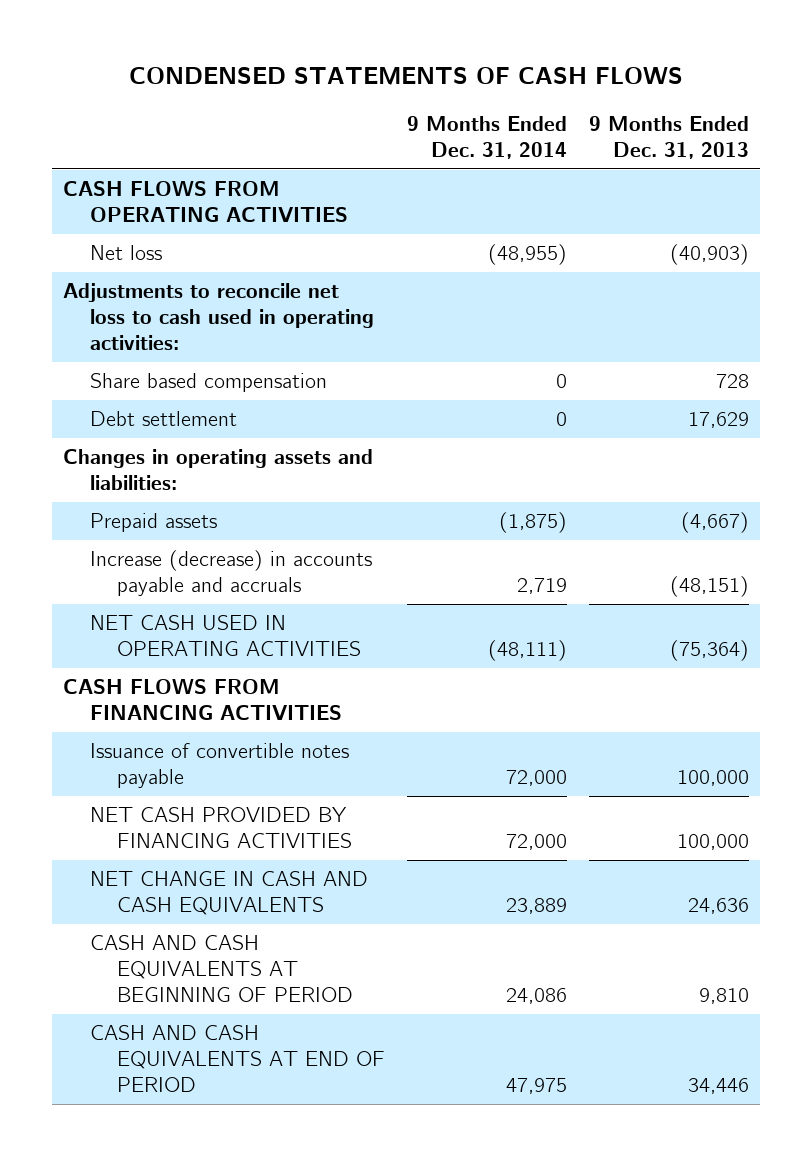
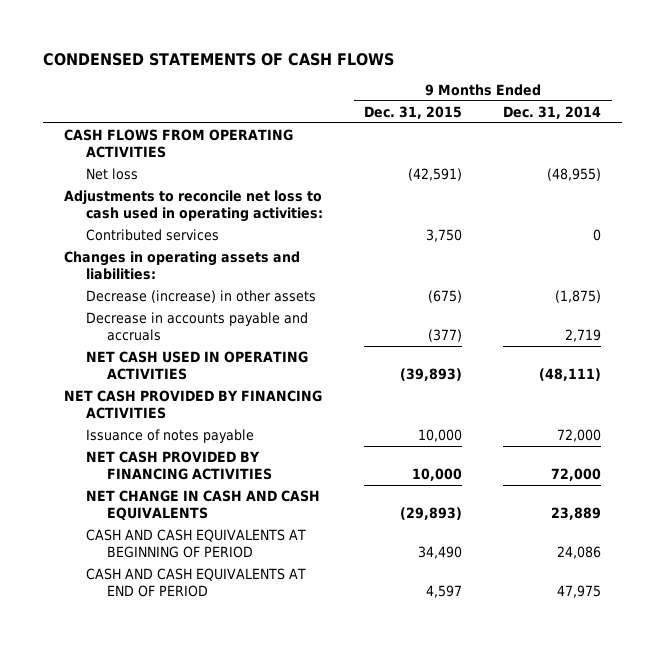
- | 9 Months Ended Dec. 31, 2014 | 9 Months Ended Dec. 31, 2013
+ | 9 Months Ended Dec. 31, 2015 | 9 Months Ended Dec. 31, 2014
- Share based compensation | 0 | 728
- Debt settlement | 0 | 17,629
+ Contributed services | 3,750 | 0
- Prepaid assets | (1,875) | (4,667)
- Increase (decrease) in accounts payable and accruals | 2,719 | (48,151)
+ Decrease (increase) in other assets | (675) | (1,875)
+ Decrease in accounts payable and accruals | (377) | 2,719
- CASH FLOWS FROM FINANCING ACTIVITIES
- Issuance of convertible notes payable | 72,000 | 100,000
+ NET CASH PROVIDED BY FINANCING ACTIVITIES
+ Issuance of notes payable | 10,000 | 72,000

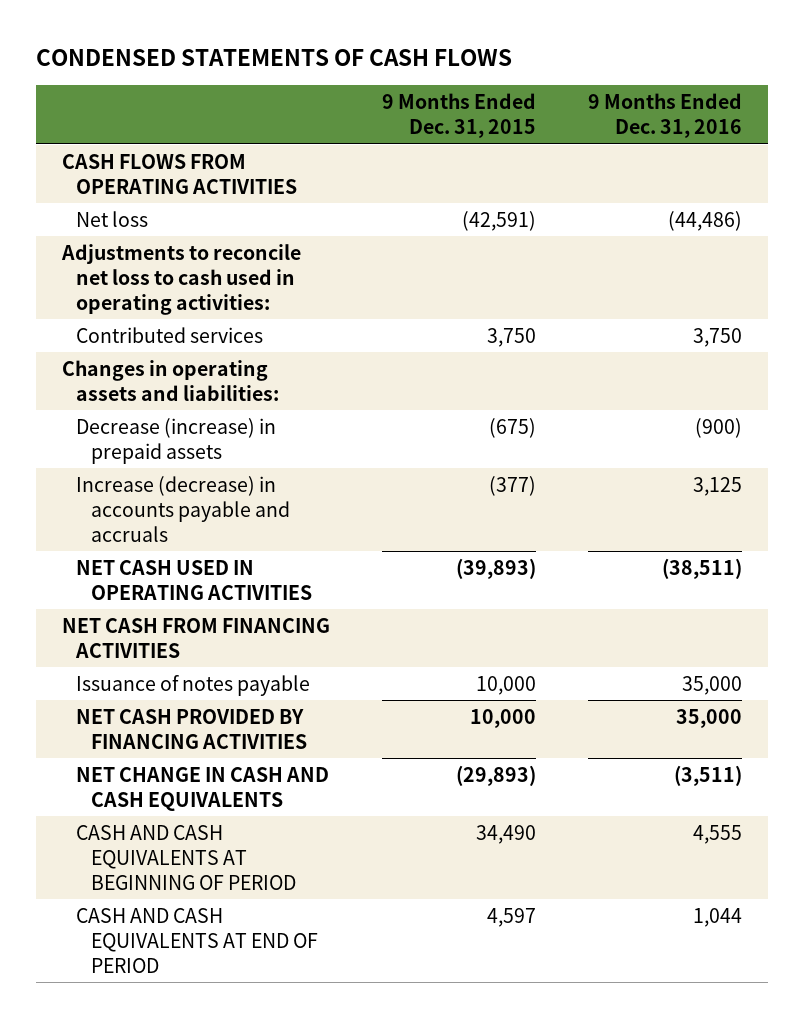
- | 9 Months Ended Dec. 31, 2015 | 9 Months Ended Dec. 31, 2014
+ | 9 Months Ended Dec. 31, 2015 | 9 Months Ended Dec. 31, 2016
- Decrease (increase) in other assets | (675) | (1,875)
- Decrease in accounts payable and accruals | (377) | 2,719
+ Decrease (increase) in prepaid assets | (675) | (900)
+ Increase (decrease) in accounts payable and accruals | (377) | 3,125
- NET CASH PROVIDED BY FINANCING ACTIVITIES
+ NET CASH FROM FINANCING ACTIVITIES

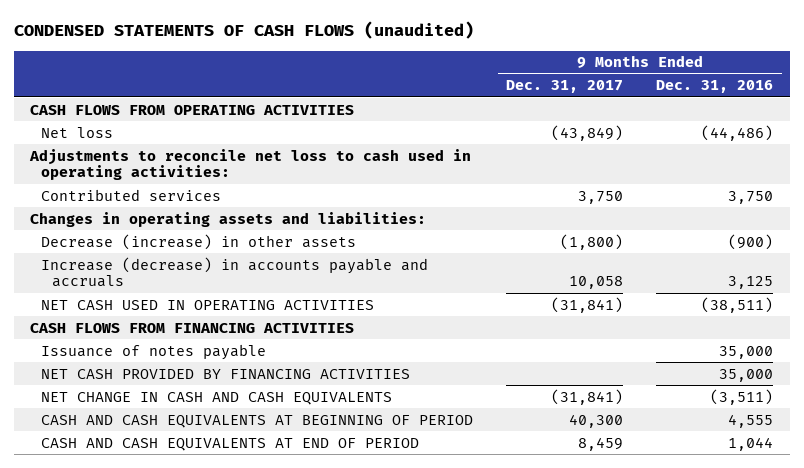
- CONDENSED STATEMENTS OF CASH FLOWS
+ CONDENSED STATEMENTS OF CASH FLOWS (unaudited)
- | 9 Months Ended Dec. 31, 2015 | 9 Months Ended Dec. 31, 2016
+ | 9 Months Ended Dec. 31, 2017 | 9 Months Ended Dec. 31, 2016
- Decrease (increase) in prepaid assets | (675) | (900)
+ Decrease (increase) in other assets | (1,800) | (900)
- NET CASH FROM FINANCING ACTIVITIES
+ CASH FLOWS FROM FINANCING ACTIVITIES

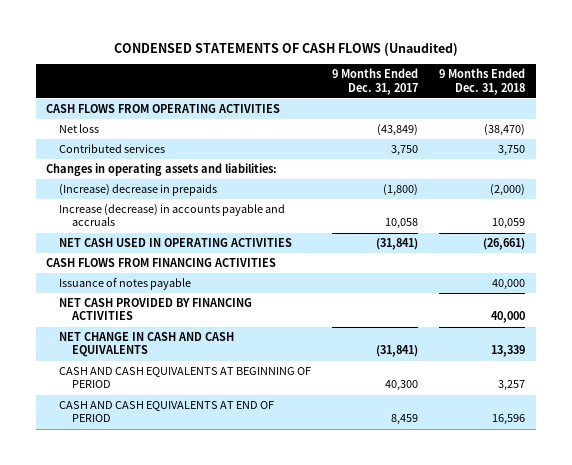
- CONDENSED STATEMENTS OF CASH FLOWS (unaudited)
+ CONDENSED STATEMENTS OF CASH FLOWS (Unaudited)
- | 9 Months Ended Dec. 31, 2017 | 9 Months Ended Dec. 31, 2016
+ | 9 Months Ended Dec. 31, 2017 | 9 Months Ended Dec. 31, 2018
- Adjustments to reconcile net loss to cash used in operating activities:
- Decrease (increase) in other assets | (1,800) | (900)
+ (Increase) decrease in prepaids | (1,800) | (2,000)

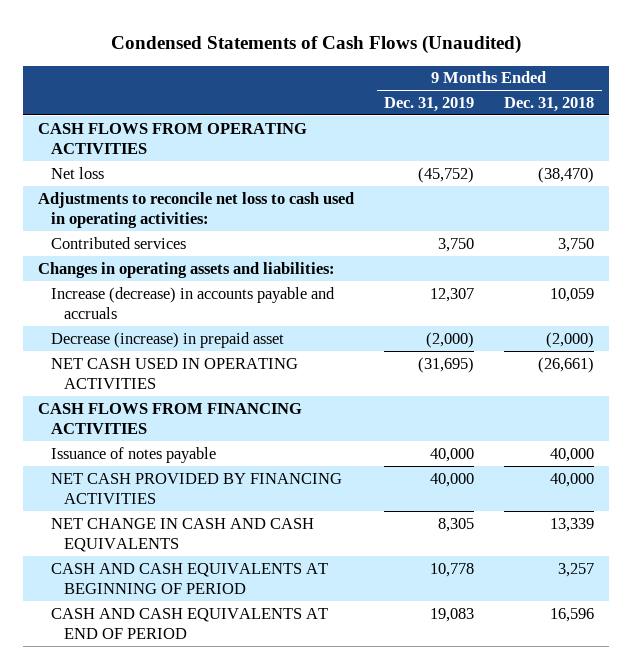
- CONDENSED STATEMENTS OF CASH FLOWS (Unaudited)
+ Condensed Statements of Cash Flows (Unaudited)
- | 9 Months Ended Dec. 31, 2017 | 9 Months Ended Dec. 31, 2018
+ | 9 Months Ended Dec. 31, 2019 | 9 Months Ended Dec. 31, 2018
+ Adjustments to reconcile net loss to cash used in operating activities:
- (Increase) decrease in prepaids | (1,800) | (2,000)
+ Decrease (increase) in prepaid asset | (2,000) | (2,000)

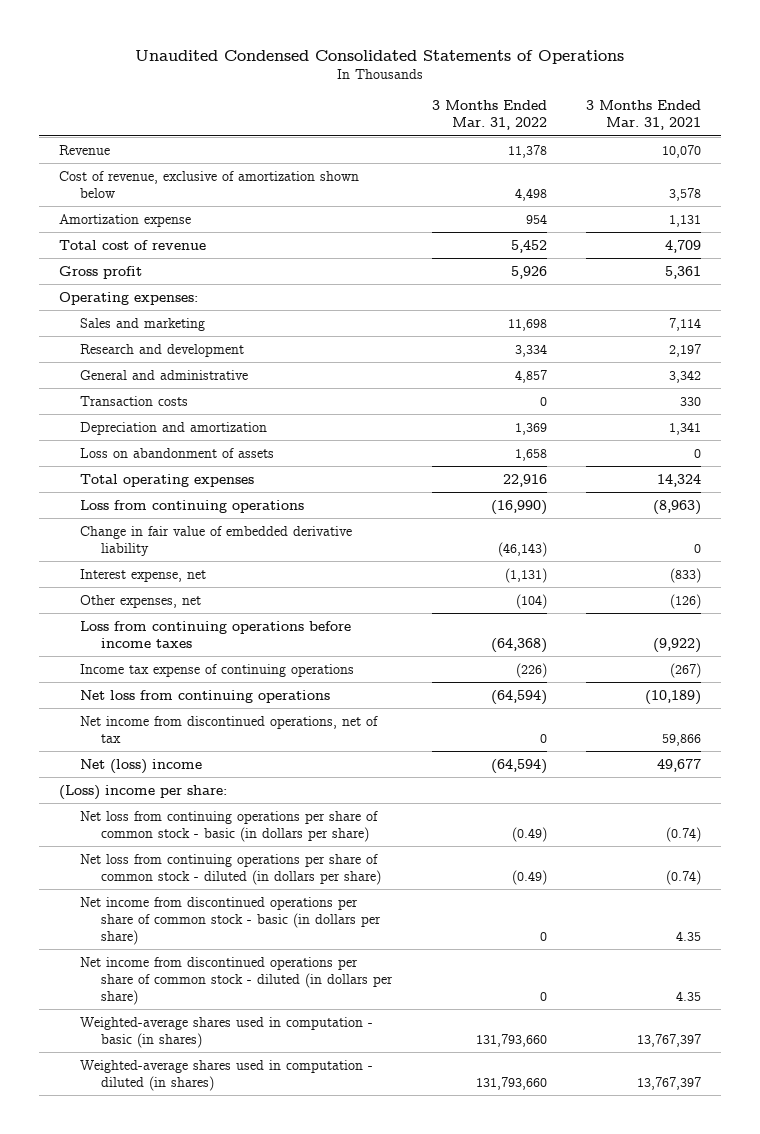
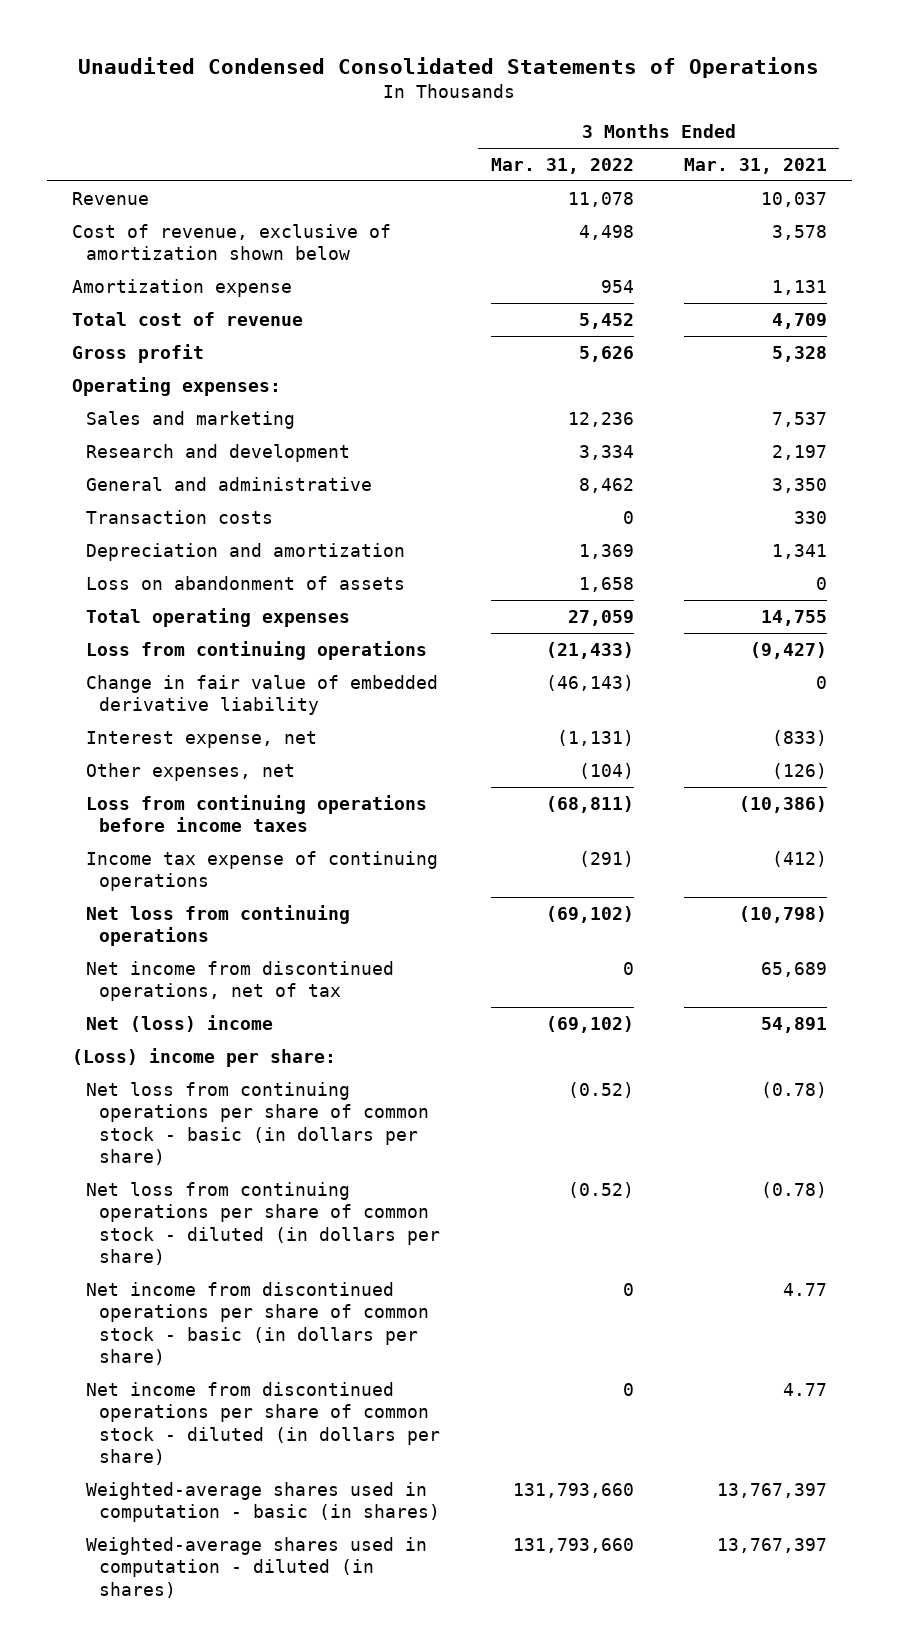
- Revenue | 11,378 | 10,070
+ Revenue | 11,078 | 10,037
- Gross profit | 5,926 | 5,361
+ Gross profit | 5,626 | 5,328
- Sales and marketing | 11,698 | 7,114
+ Sales and marketing | 12,236 | 7,537
- General and administrative | 4,857 | 3,342
+ General and administrative | 8,462 | 3,350
- Total operating expenses | 22,916 | 14,324
- Loss from continuing operations | (16,990) | (8,963)
+ Total operating expenses | 27,059 | 14,755
+ Loss from continuing operations | (21,433) | (9,427)
- Loss from continuing operations before income taxes | (64,368) | (9,922)
- Income tax expense of continuing operations | (226) | (267)
- Net loss from continuing operations | (64,594) | (10,189)
- Net income from discontinued operations, net of tax | 0 | 59,866
- Net (loss) income | (64,594) | 49,677
+ Loss from continuing operations before income taxes | (68,811) | (10,386)
+ Income tax expense of continuing operations | (291) | (412)
+ Net loss from continuing operations | (69,102) | (10,798)
+ Net income from discontinued operations, net of tax | 0 | 65,689
+ Net (loss) income | (69,102) | 54,891
- Net loss from continuing operations per share of common stock - basic (in dollars per share) | (0.49) | (0.74)
- Net loss from continuing operations per share of common stock - diluted (in dollars per share) | (0.49) | (0.74)
- Net income from discontinued operations per share of common stock - basic (in dollars per share) | 0 | 4.35
- Net income from discontinued operations per share of common stock - diluted (in dollars per share) | 0 | 4.35
+ Net loss from continuing operations per share of common stock - basic (in dollars per share) | (0.52) | (0.78)
+ Net loss from continuing operations per share of common stock - diluted (in dollars per share) | (0.52) | (0.78)
+ Net income from discontinued operations per share of common stock - basic (in dollars per share) | 0 | 4.77
+ Net income from discontinued operations per share of common stock - diluted (in dollars per share) | 0 | 4.77

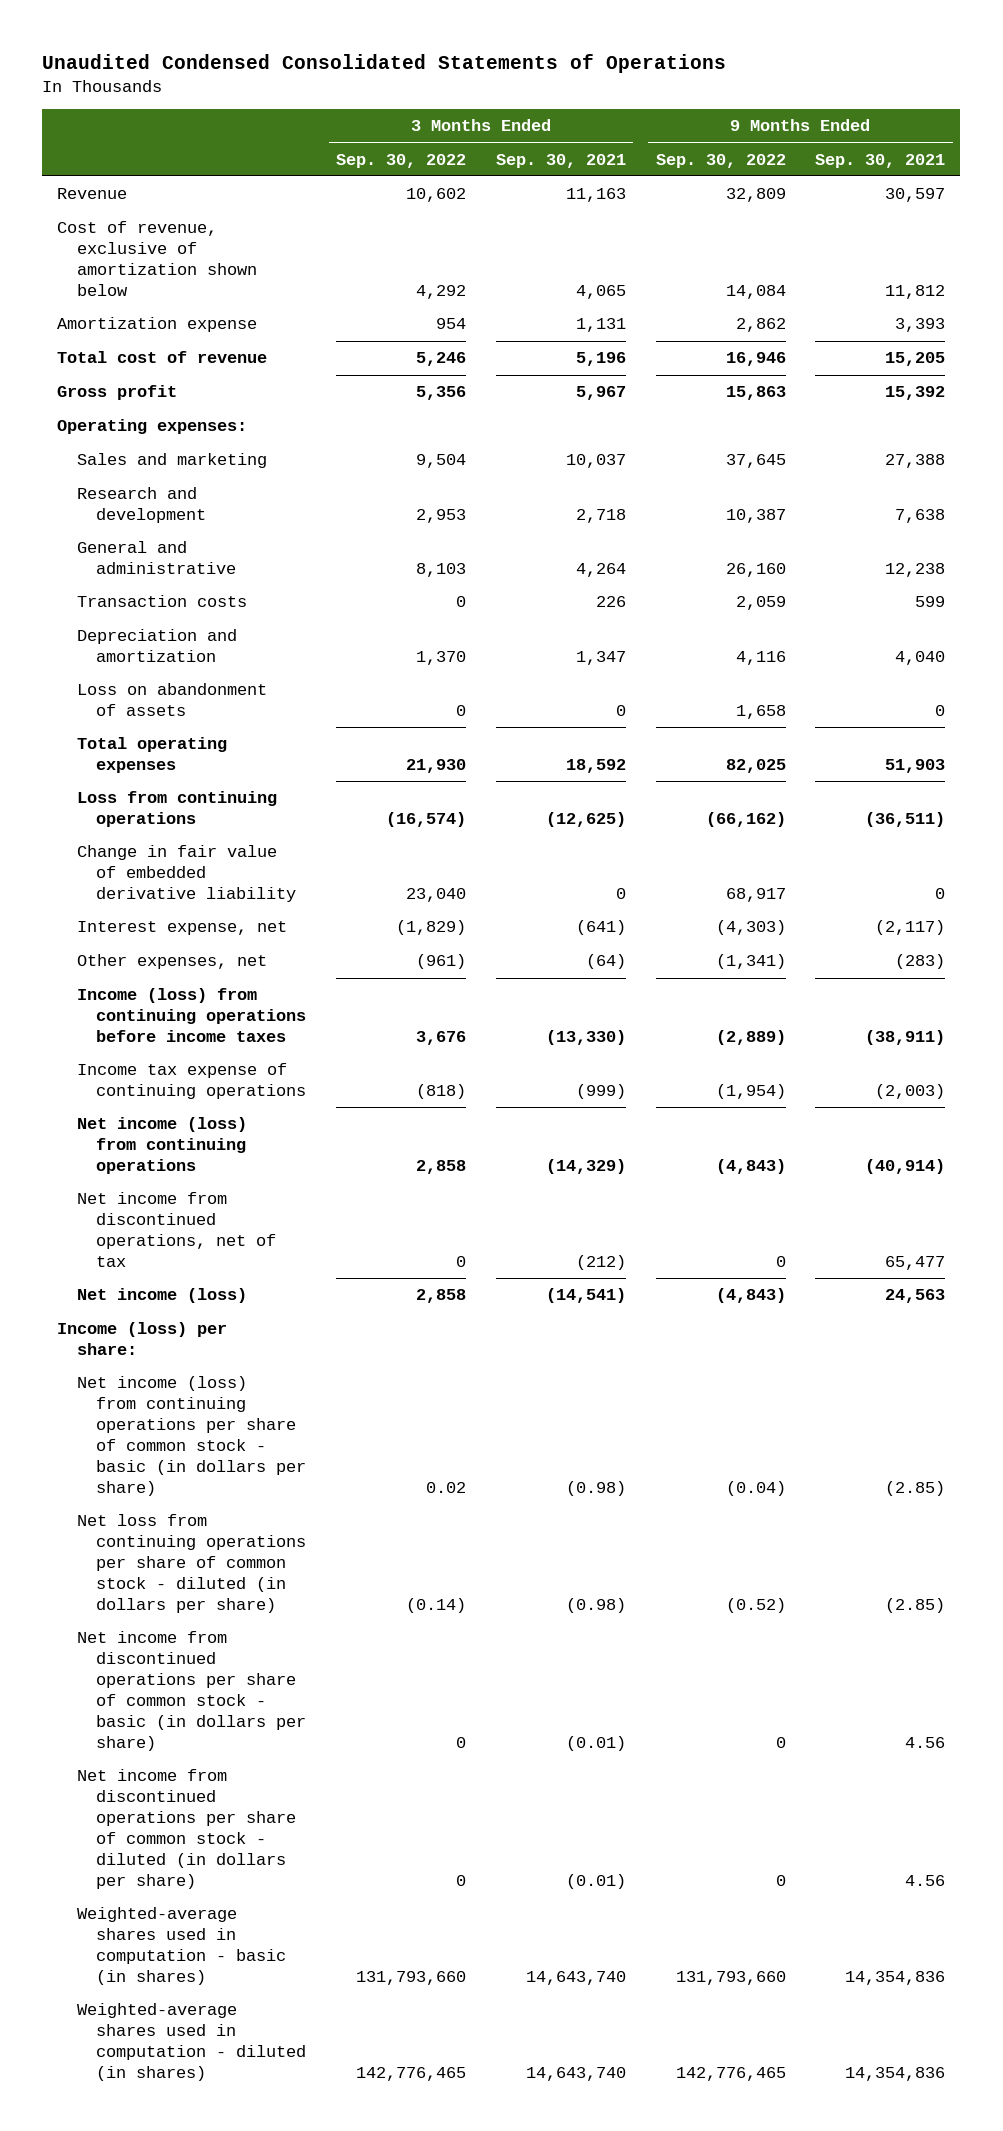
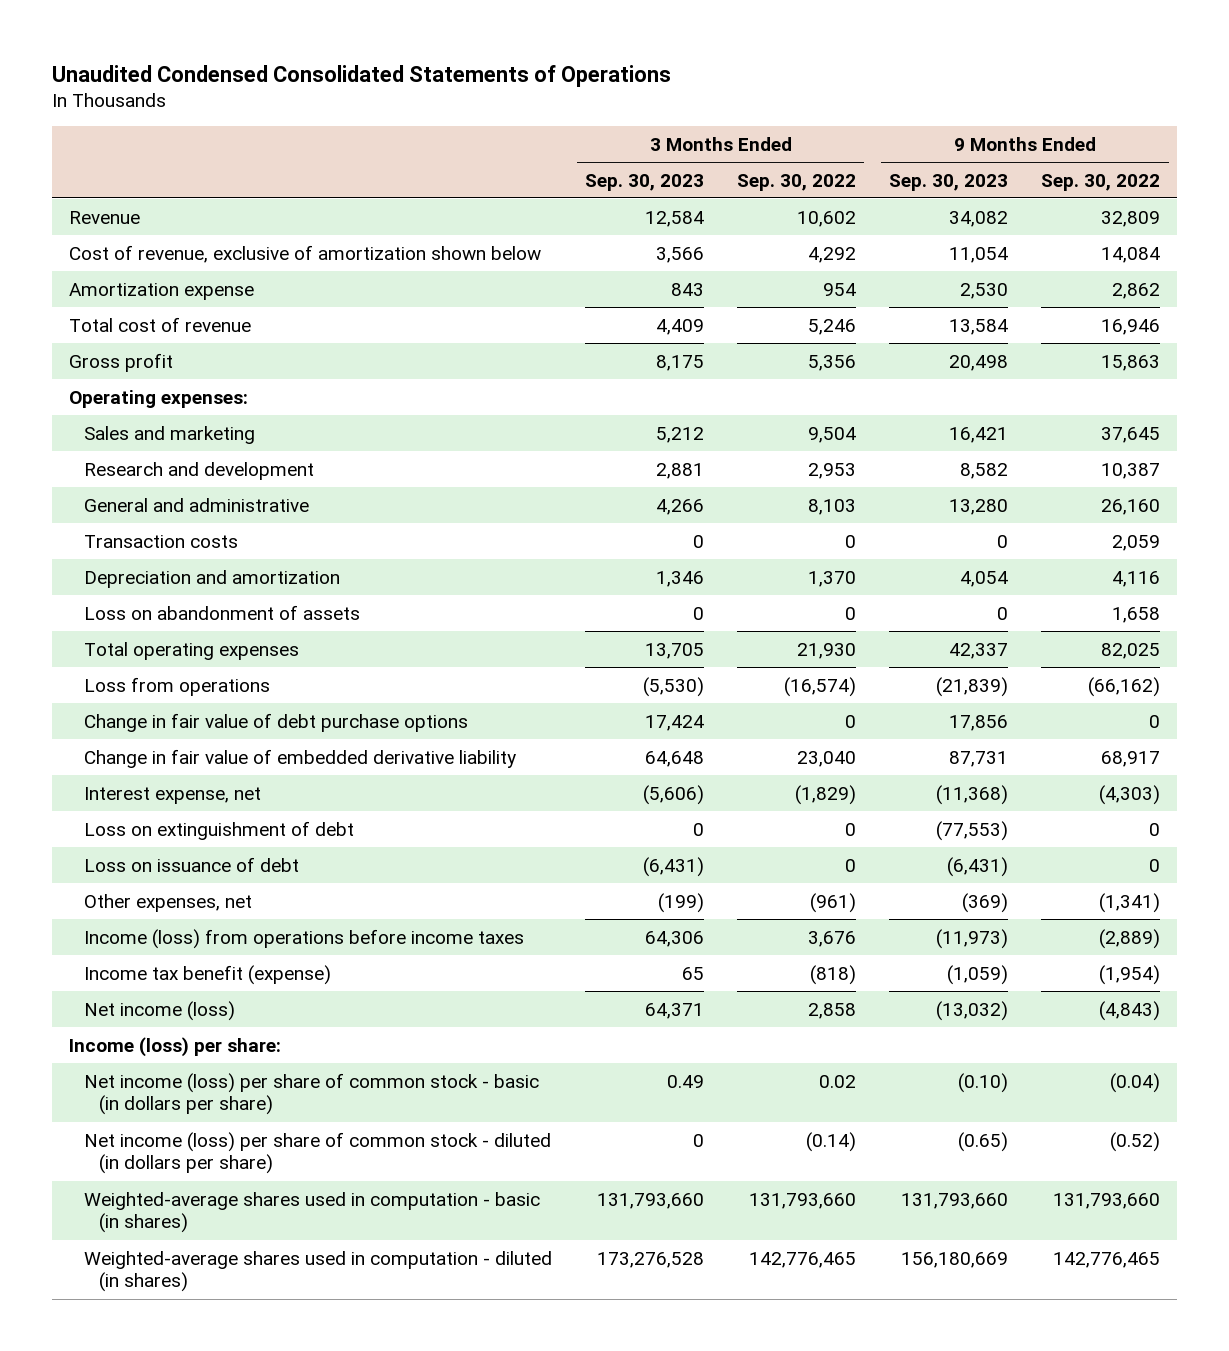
- | 3 Months Ended Sep. 30, 2022 | 3 Months Ended Sep. 30, 2021 | 9 Months Ended Sep. 30, 2022 | 9 Months Ended Sep. 30, 2021
+ | 3 Months Ended Sep. 30, 2023 | 3 Months Ended Sep. 30, 2022 | 9 Months Ended Sep. 30, 2023 | 9 Months Ended Sep. 30, 2022
- Loss from continuing operations | (16,574) | (12,625) | (66,162) | (36,511)
+ Loss from operations | (5,530) | (16,574) | (21,839) | (66,162)
+ Change in fair value of debt purchase options | 17,424 | 0 | 17,856 | 0
+ Loss on extinguishment of debt | 0 | 0 | (77,553) | 0
+ Loss on issuance of debt | (6,431) | 0 | (6,431) | 0
- Income (loss) from continuing operations before income taxes | 3,676 | (13,330) | (2,889) | (38,911)
- Income tax expense of continuing operations | (818) | (999) | (1,954) | (2,003)
- Net income (loss) from continuing operations | 2,858 | (14,329) | (4,843) | (40,914)
- Net income from discontinued operations, net of tax | 0 | (212) | 0 | 65,477
+ Income (loss) from operations before income taxes | 64,306 | 3,676 | (11,973) | (2,889)
+ Income tax benefit (expense) | 65 | (818) | (1,059) | (1,954)
- Net income (loss) from continuing operations per share of common stock - basic (in dollars per share) | 0.02 | (0.98) | (0.04) | (2.85)
- Net loss from continuing operations per share of common stock - diluted (in dollars per share) | (0.14) | (0.98) | (0.52) | (2.85)
- Net income from discontinued operations per share of common stock - basic (in dollars per share) | 0 | (0.01) | 0 | 4.56
- Net income from discontinued operations per share of common stock - diluted (in dollars per share) | 0 | (0.01) | 0 | 4.56
+ Net income (loss) per share of common stock - basic (in dollars per share) | 0.49 | 0.02 | (0.10) | (0.04)
+ Net income (loss) per share of common stock - diluted (in dollars per share) | 0 | (0.14) | (0.65) | (0.52)

